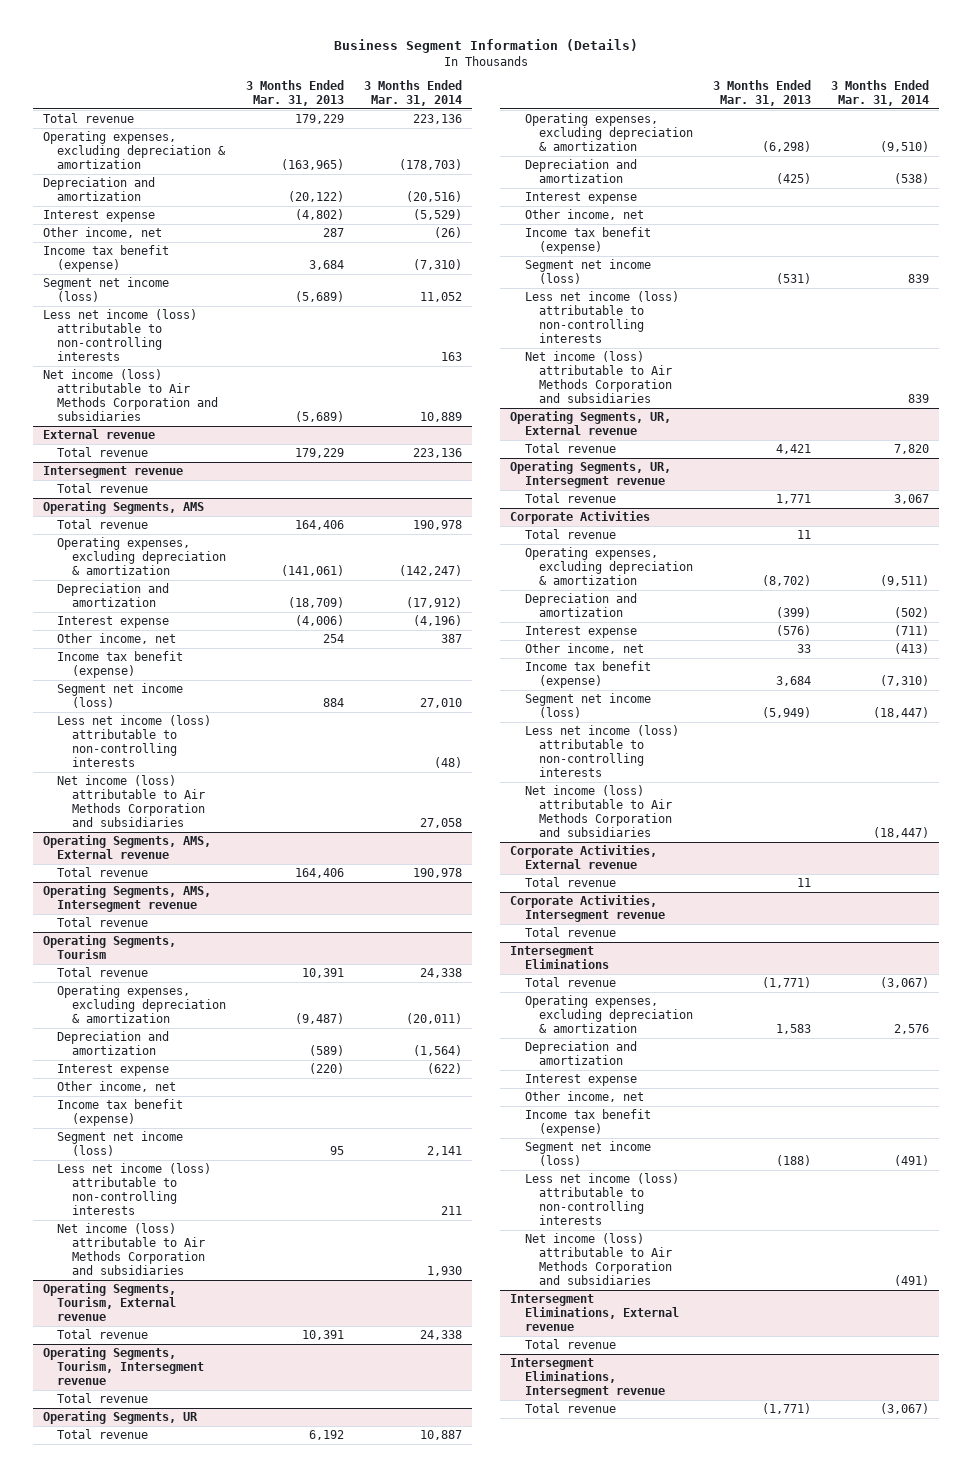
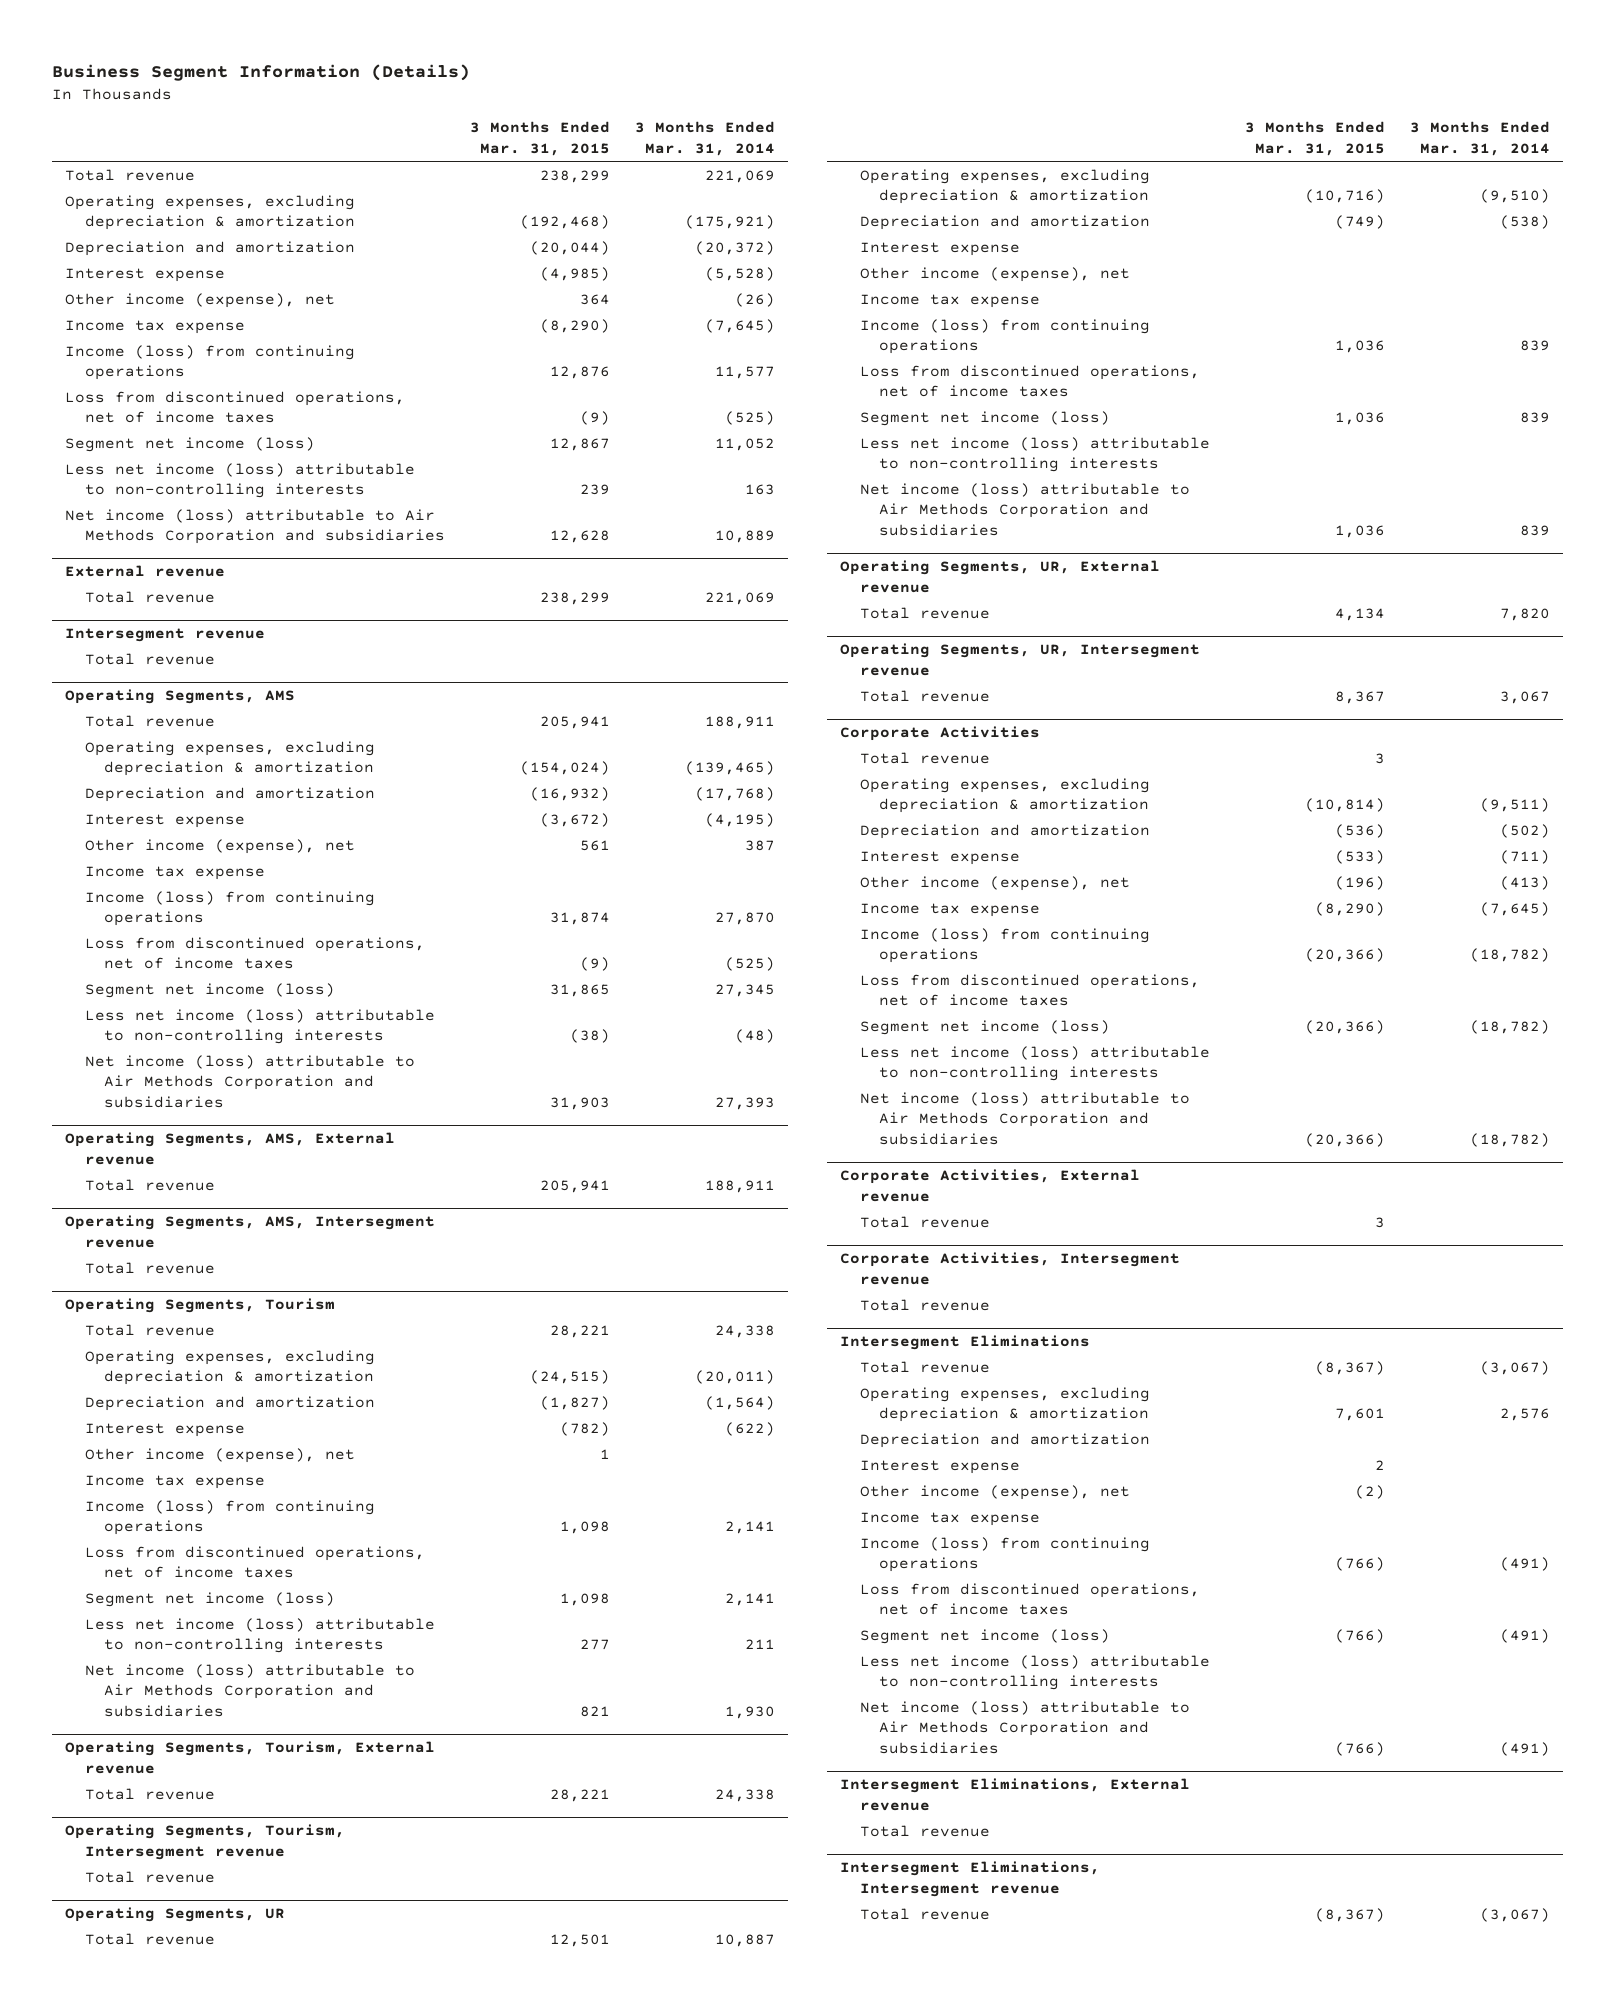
- | 3 Months Ended Mar. 31, 2013 | 3 Months Ended Mar. 31, 2014
+ | 3 Months Ended Mar. 31, 2015 | 3 Months Ended Mar. 31, 2014
- Total revenue | 179,229 | 223,136
- Operating expenses, excluding depreciation & amortization | (163,965) | (178,703)
- Depreciation and amortization | (20,122) | (20,516)
- Interest expense | (4,802) | (5,529)
- Other income, net | 287 | (26)
- Income tax benefit (expense) | 3,684 | (7,310)
+ Total revenue | 238,299 | 221,069
+ Operating expenses, excluding depreciation & amortization | (192,468) | (175,921)
+ Depreciation and amortization | (20,044) | (20,372)
+ Interest expense | (4,985) | (5,528)
+ Other income (expense), net | 364 | (26)
+ Income tax expense | (8,290) | (7,645)
+ Income (loss) from continuing operations | 12,876 | 11,577
+ Loss from discontinued operations, net of income taxes | (9) | (525)
@ External revenue
- Total revenue | 179,229 | 223,136
+ Total revenue | 238,299 | 221,069
@ Operating Segments, AMS
- Total revenue | 164,406 | 190,978
- Operating expenses, excluding depreciation & amortization | (141,061) | (142,247)
- Depreciation and amortization | (18,709) | (17,912)
- Interest expense | (4,006) | (4,196)
- Other income, net | 254 | 387
- Income tax benefit (expense)
- Segment net income (loss) | 884 | 27,010
+ Total revenue | 205,941 | 188,911
+ Operating expenses, excluding depreciation & amortization | (154,024) | (139,465)
+ Depreciation and amortization | (16,932) | (17,768)
+ Interest expense | (3,672) | (4,195)
+ Other income (expense), net | 561 | 387
+ Income tax expense
+ Income (loss) from continuing operations | 31,874 | 27,870
+ Loss from discontinued operations, net of income taxes | (9) | (525)
+ Segment net income (loss) | 31,865 | 27,345
- Net income (loss) attributable to Air Methods Corporation and subsidiaries | | 27,058
+ Net income (loss) attributable to Air Methods Corporation and subsidiaries | 31,903 | 27,393
@ Operating Segments, AMS, External revenue
- Total revenue | 164,406 | 190,978
+ Total revenue | 205,941 | 188,911
@ Operating Segments, Tourism
- Other income, net
- Income tax benefit (expense)
+ Other income (expense), net | 1 |
+ Income tax expense
+ Income (loss) from continuing operations | 1,098 | 2,141
+ Loss from discontinued operations, net of income taxes
@ Operating Segments, UR
- Other income, net
- Income tax benefit (expense)
+ Other income (expense), net
+ Income tax expense
+ Income (loss) from continuing operations | 1,036 | 839
+ Loss from discontinued operations, net of income taxes
@ Corporate Activities
- Other income, net | 33 | (413)
- Income tax benefit (expense) | 3,684 | (7,310)
- Segment net income (loss) | (5,949) | (18,447)
+ Other income (expense), net | (196) | (413)
+ Income tax expense | (8,290) | (7,645)
+ Income (loss) from continuing operations | (20,366) | (18,782)
+ Loss from discontinued operations, net of income taxes
+ Segment net income (loss) | (20,366) | (18,782)
- Net income (loss) attributable to Air Methods Corporation and subsidiaries | | (18,447)
+ Net income (loss) attributable to Air Methods Corporation and subsidiaries | (20,366) | (18,782)
@ Intersegment Eliminations
- Other income, net
- Income tax benefit (expense)
+ Other income (expense), net | (2) |
+ Income tax expense
+ Income (loss) from continuing operations | (766) | (491)
+ Loss from discontinued operations, net of income taxes

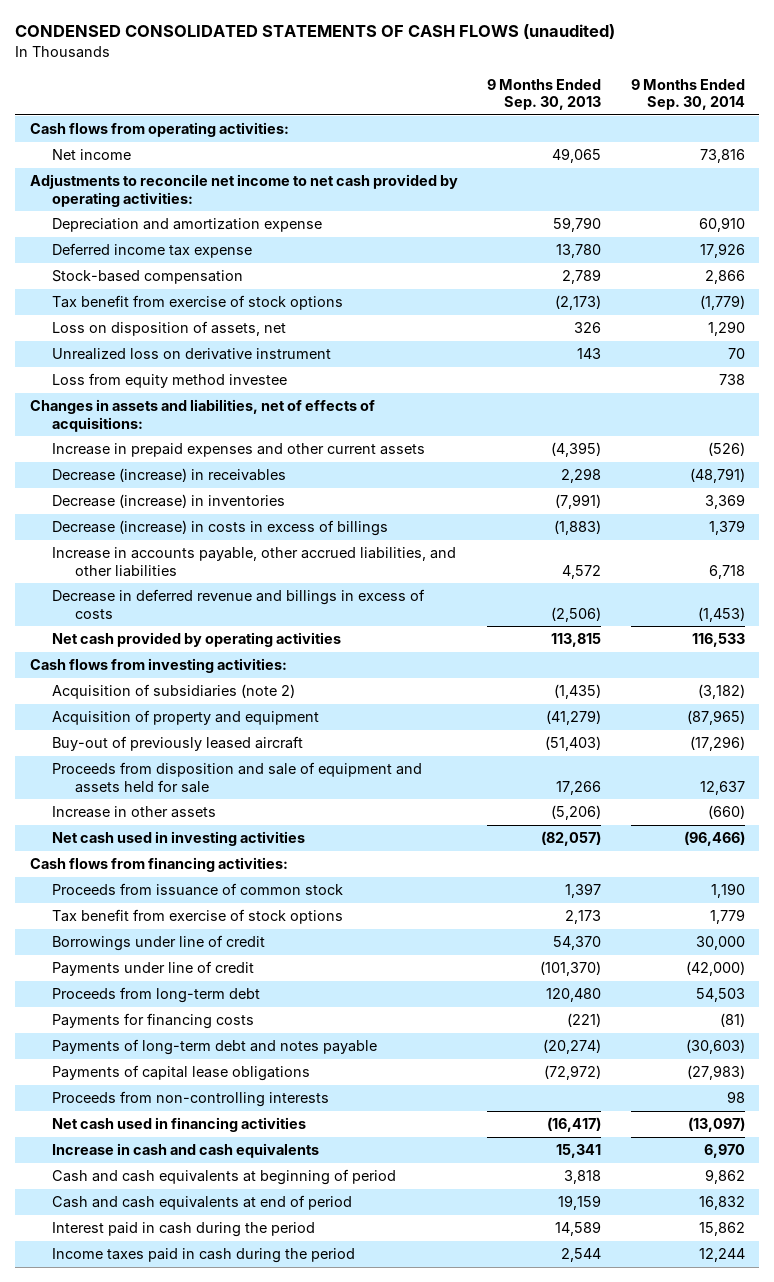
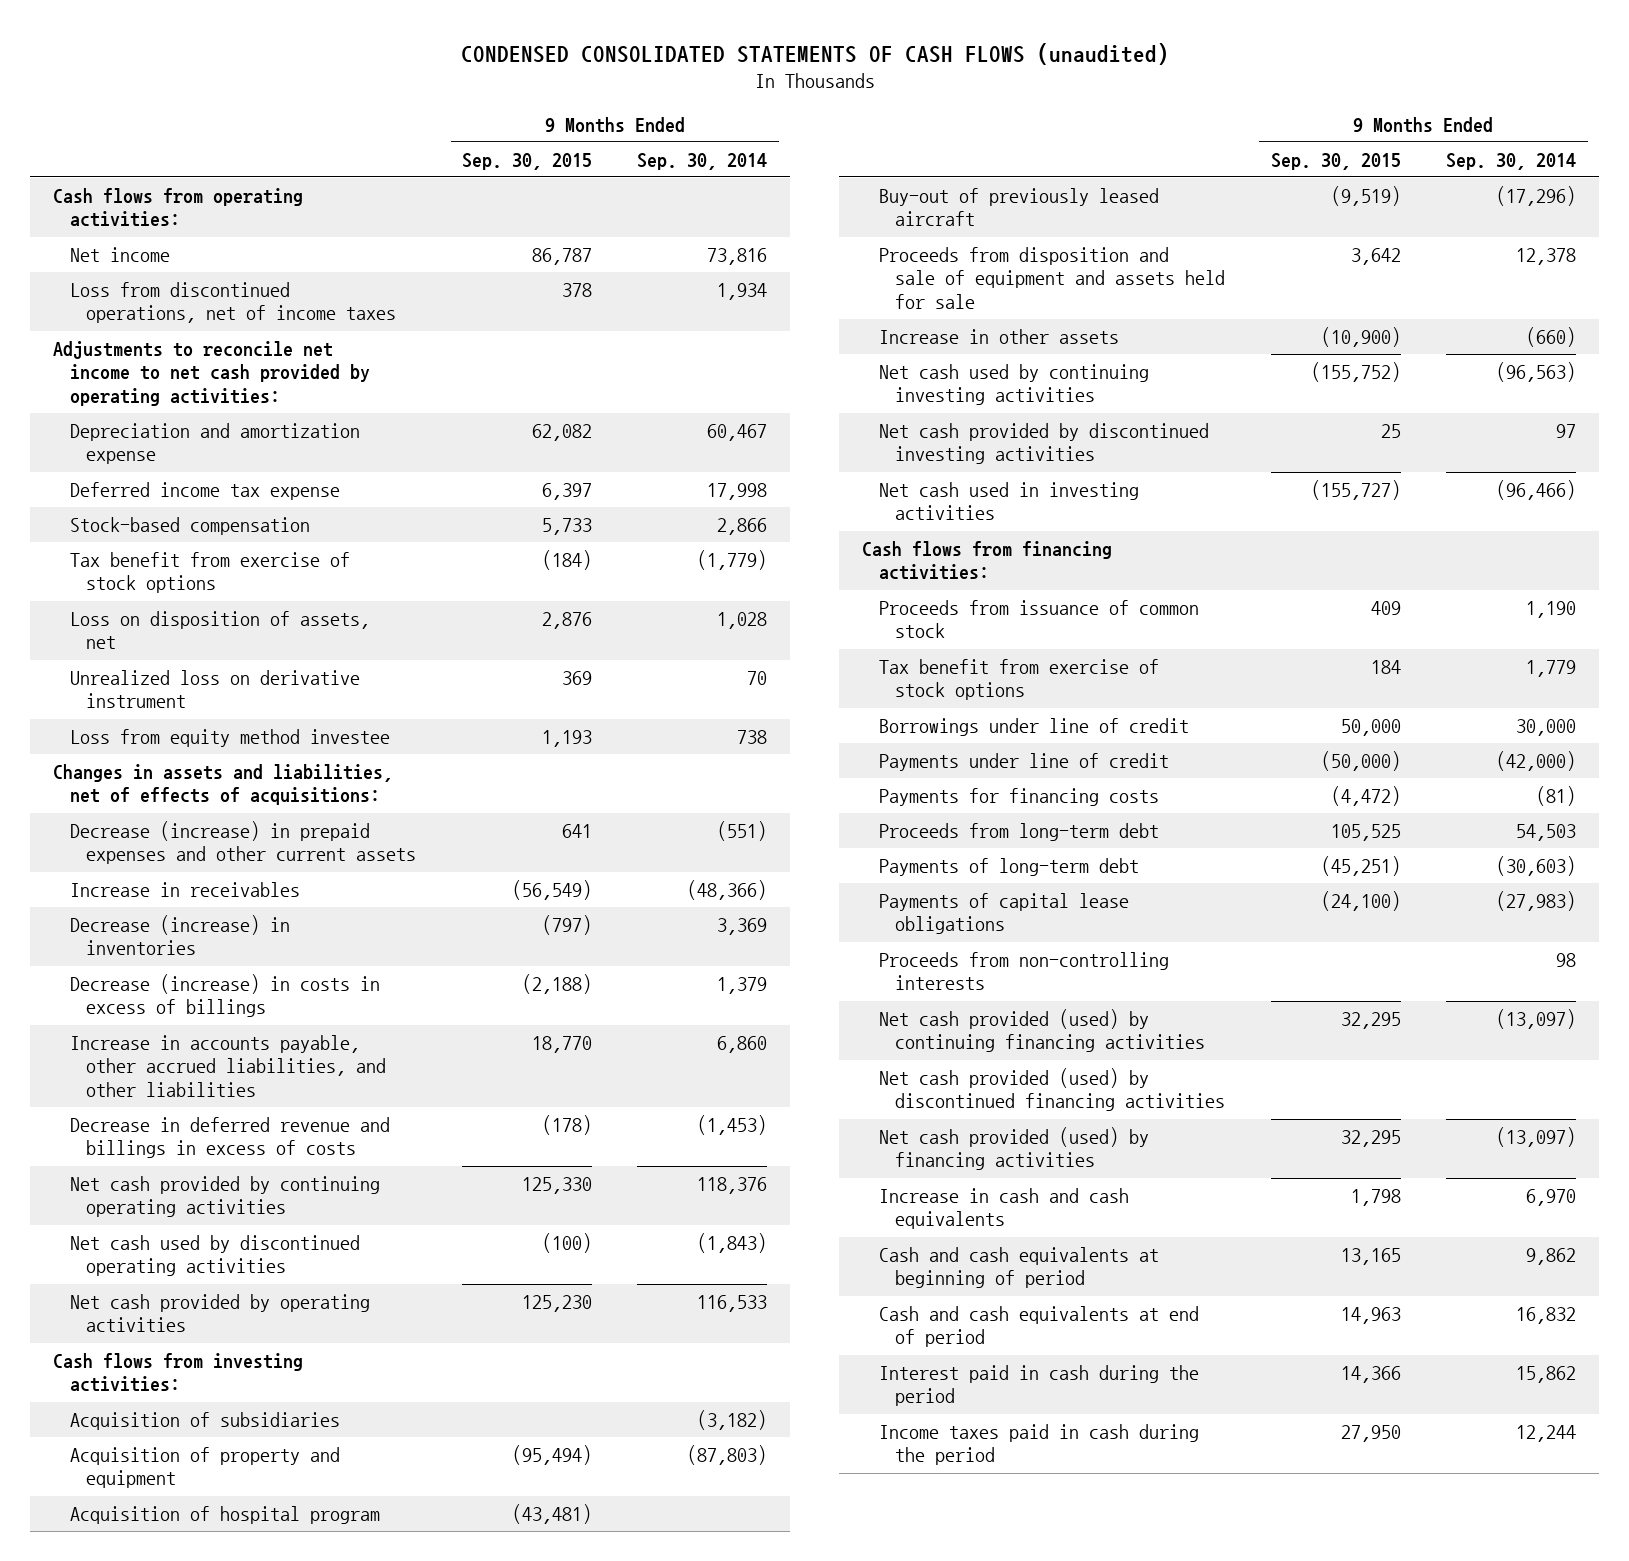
- | 9 Months Ended Sep. 30, 2013 | 9 Months Ended Sep. 30, 2014
+ | 9 Months Ended Sep. 30, 2015 | 9 Months Ended Sep. 30, 2014
+ Loss from discontinued operations, net of income taxes | 378 | 1,934
- Depreciation and amortization expense | 59,790 | 60,910
- Deferred income tax expense | 13,780 | 17,926
+ Depreciation and amortization expense | 62,082 | 60,467
+ Deferred income tax expense | 6,397 | 17,998
- Loss on disposition of assets, net | 326 | 1,290
+ Loss on disposition of assets, net | 2,876 | 1,028
- Increase in prepaid expenses and other current assets | (4,395) | (526)
- Decrease (increase) in receivables | 2,298 | (48,791)
+ Decrease (increase) in prepaid expenses and other current assets | 641 | (551)
+ Increase in receivables | (56,549) | (48,366)
- Increase in accounts payable, other accrued liabilities, and other liabilities | 4,572 | 6,718
+ Increase in accounts payable, other accrued liabilities, and other liabilities | 18,770 | 6,860
+ Net cash provided by continuing operating activities | 125,330 | 118,376
+ Net cash used by discontinued operating activities | (100) | (1,843)
- Acquisition of subsidiaries (note 2) | (1,435) | (3,182)
- Acquisition of property and equipment | (41,279) | (87,965)
+ Acquisition of subsidiaries | | (3,182)
+ Acquisition of property and equipment | (95,494) | (87,803)
+ Acquisition of hospital program | (43,481) |
- Proceeds from disposition and sale of equipment and assets held for sale | 17,266 | 12,637
+ Proceeds from disposition and sale of equipment and assets held for sale | 3,642 | 12,378
+ Net cash used by continuing investing activities | (155,752) | (96,563)
+ Net cash provided by discontinued investing activities | 25 | 97
- Payments of long-term debt and notes payable | (20,274) | (30,603)
moved down: Proceeds from long-term debt | 105,525 | 54,503
+ Payments of long-term debt | (45,251) | (30,603)
- Net cash used in financing activities | (16,417) | (13,097)
+ Net cash provided (used) by continuing financing activities | 32,295 | (13,097)
+ Net cash provided (used) by discontinued financing activities
+ Net cash provided (used) by financing activities | 32,295 | (13,097)

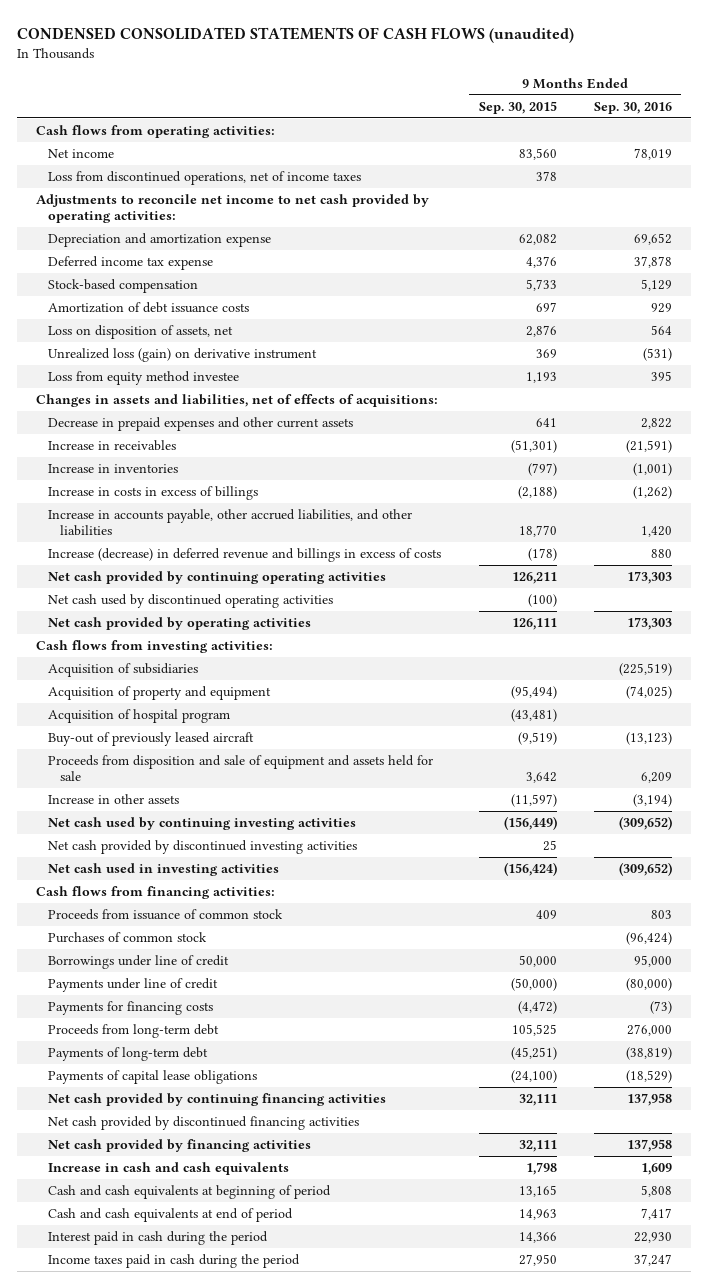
- | 9 Months Ended Sep. 30, 2015 | 9 Months Ended Sep. 30, 2014
+ | 9 Months Ended Sep. 30, 2015 | 9 Months Ended Sep. 30, 2016
- Net income | 86,787 | 73,816
+ Net income | 83,560 | 78,019
- Deferred income tax expense | 6,397 | 17,998
+ Deferred income tax expense | 4,376 | 37,878
- Tax benefit from exercise of stock options | (184) | (1,779)
+ Amortization of debt issuance costs | 697 | 929
- Unrealized loss on derivative instrument | 369 | 70
+ Unrealized loss (gain) on derivative instrument | 369 | (531)
- Decrease (increase) in prepaid expenses and other current assets | 641 | (551)
- Increase in receivables | (56,549) | (48,366)
- Decrease (increase) in inventories | (797) | 3,369
- Decrease (increase) in costs in excess of billings | (2,188) | 1,379
+ Decrease in prepaid expenses and other current assets | 641 | 2,822
+ Increase in receivables | (51,301) | (21,591)
+ Increase in inventories | (797) | (1,001)
+ Increase in costs in excess of billings | (2,188) | (1,262)
- Decrease in deferred revenue and billings in excess of costs | (178) | (1,453)
- Net cash provided by continuing operating activities | 125,330 | 118,376
+ Increase (decrease) in deferred revenue and billings in excess of costs | (178) | 880
+ Net cash provided by continuing operating activities | 126,211 | 173,303
- Net cash provided by operating activities | 125,230 | 116,533
+ Net cash provided by operating activities | 126,111 | 173,303
- Increase in other assets | (10,900) | (660)
- Net cash used by continuing investing activities | (155,752) | (96,563)
+ Increase in other assets | (11,597) | (3,194)
+ Net cash used by continuing investing activities | (156,449) | (309,652)
- Net cash used in investing activities | (155,727) | (96,466)
+ Net cash used in investing activities | (156,424) | (309,652)
- Tax benefit from exercise of stock options | 184 | 1,779
+ Purchases of common stock | | (96,424)
- Proceeds from non-controlling interests | | 98
- Net cash provided (used) by continuing financing activities | 32,295 | (13,097)
- Net cash provided (used) by discontinued financing activities
- Net cash provided (used) by financing activities | 32,295 | (13,097)
+ Net cash provided by continuing financing activities | 32,111 | 137,958
+ Net cash provided by discontinued financing activities
+ Net cash provided by financing activities | 32,111 | 137,958

